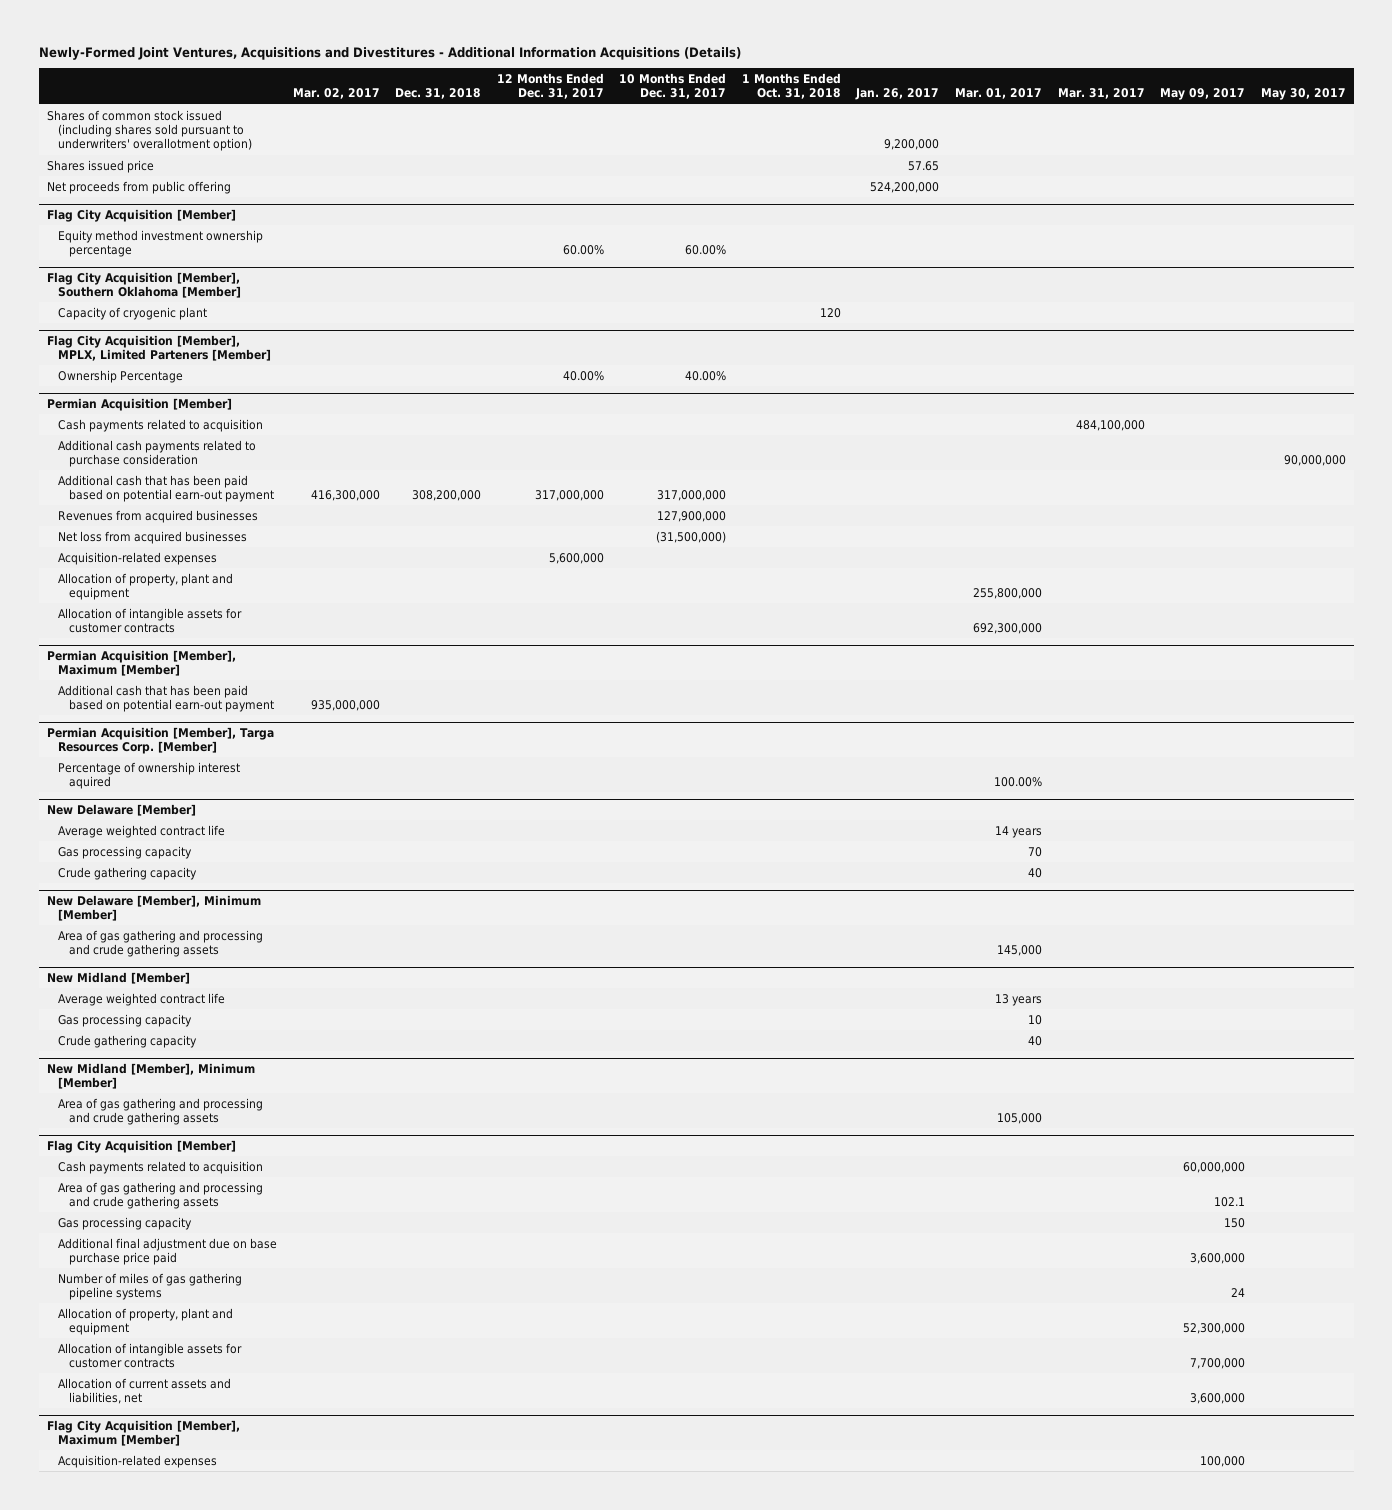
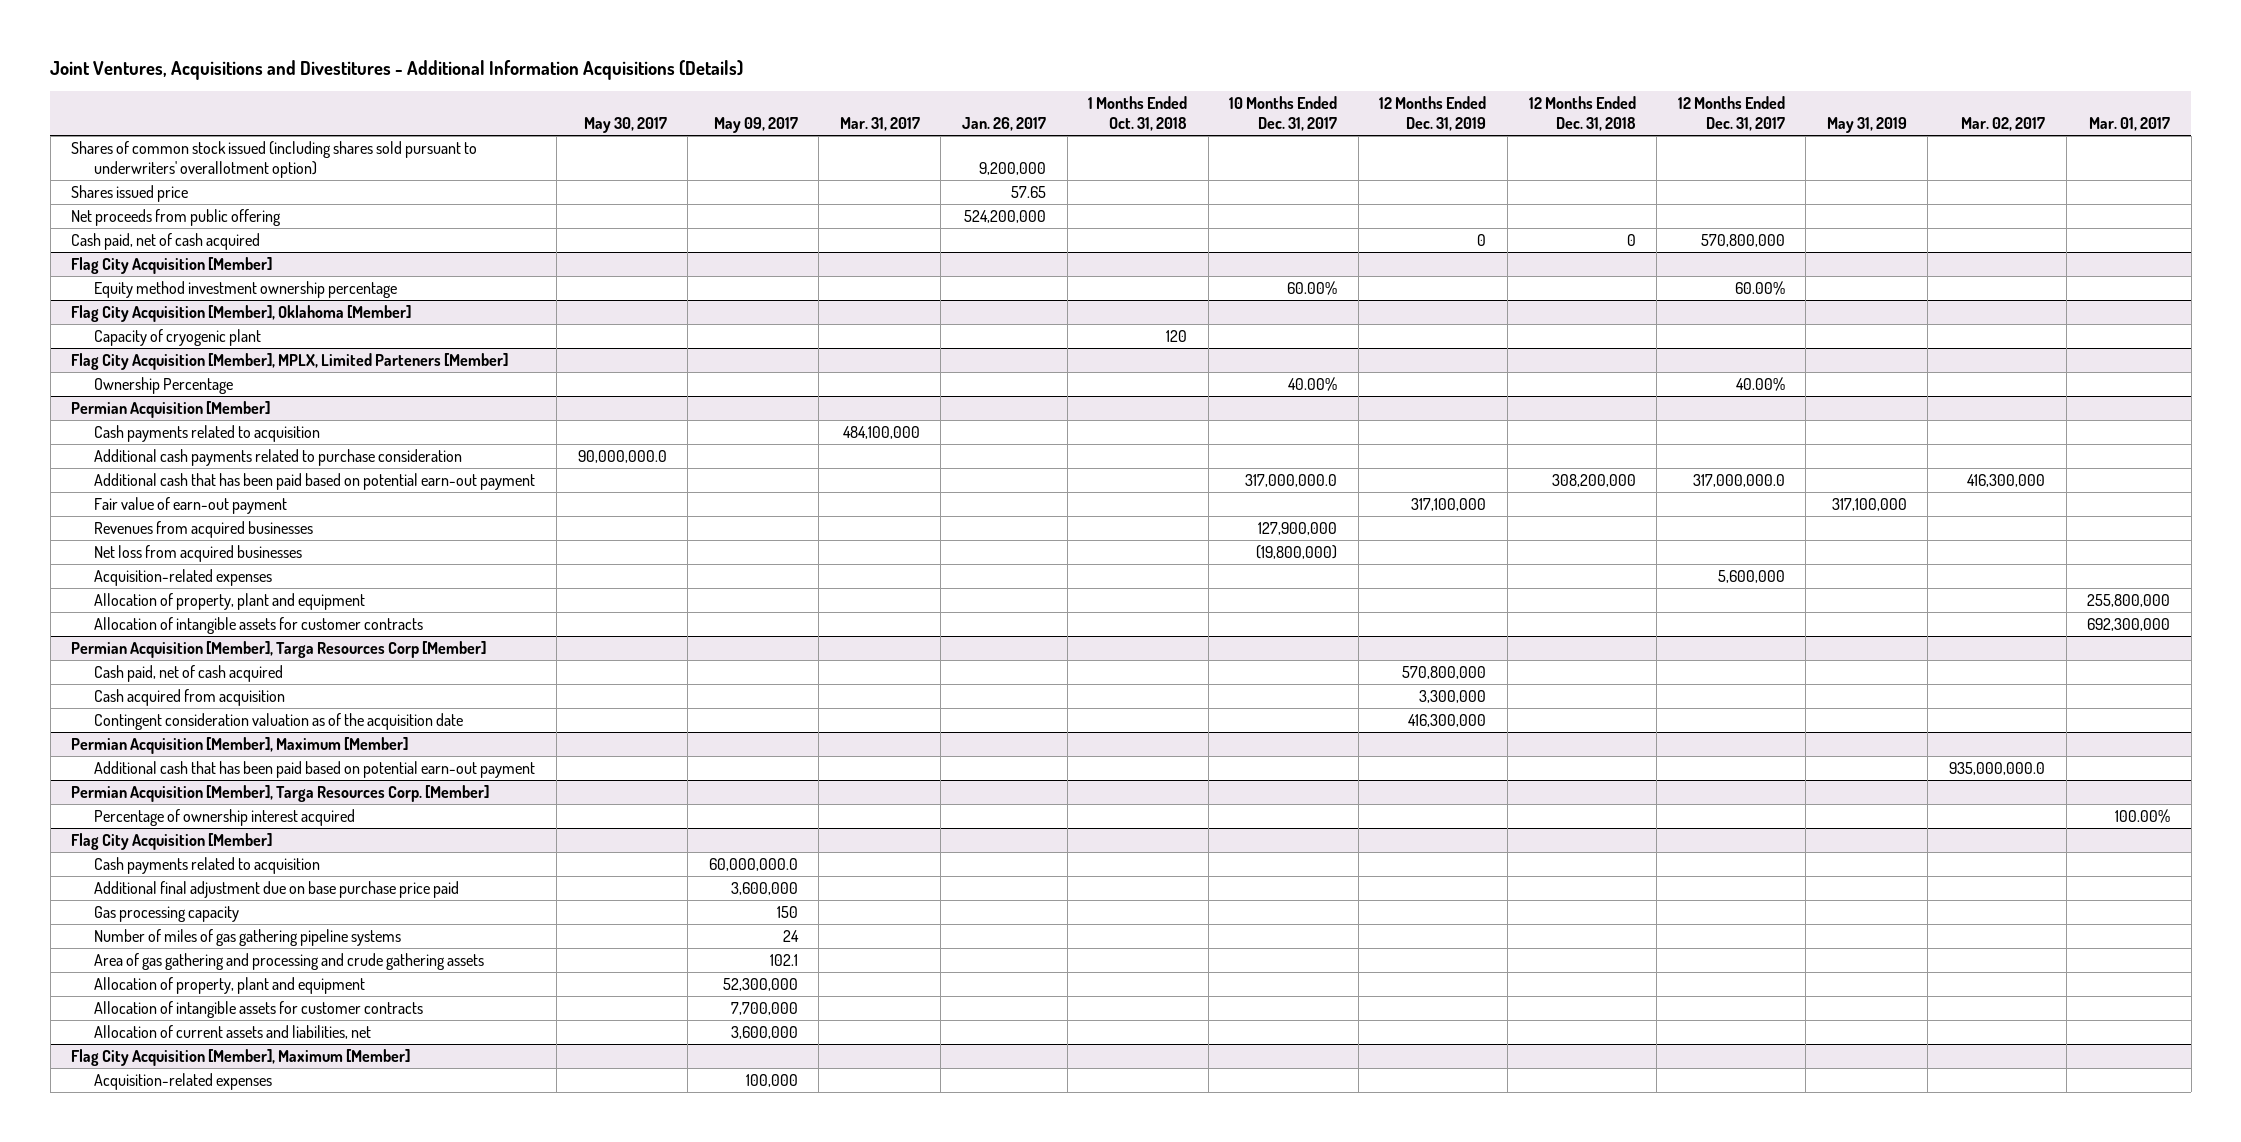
- Newly-Formed Joint Ventures, Acquisitions and Divestitures - Additional Information Acquisitions (Details)
+ Joint Ventures, Acquisitions and Divestitures - Additional Information Acquisitions (Details)
- | Mar. 02, 2017 | Dec. 31, 2018 | 12 Months Ended Dec. 31, 2017 | 10 Months Ended Dec. 31, 2017 | 1 Months Ended Oct. 31, 2018 | Jan. 26, 2017 | Mar. 01, 2017 | Mar. 31, 2017 | May 09, 2017 | May 30, 2017
+ | May 30, 2017 | May 09, 2017 | Mar. 31, 2017 | Jan. 26, 2017 | 1 Months Ended Oct. 31, 2018 | 10 Months Ended Dec. 31, 2017 | 12 Months Ended Dec. 31, 2019 | 12 Months Ended Dec. 31, 2018 | 12 Months Ended Dec. 31, 2017 | May 31, 2019 | Mar. 02, 2017 | Mar. 01, 2017
+ Cash paid, net of cash acquired | | | | | | | 0 | 0 | 570,800,000 | | |
- Flag City Acquisition [Member], Southern Oklahoma [Member]
+ Flag City Acquisition [Member], Oklahoma [Member]
@ Permian Acquisition [Member]
- Additional cash payments related to purchase consideration | | | | | | | | | | 90,000,000
- Additional cash that has been paid based on potential earn-out payment | 416,300,000 | 308,200,000 | 317,000,000 | 317,000,000 | | | | | |
+ Additional cash payments related to purchase consideration | 90,000,000.0 | | | | | | | | | | |
+ Additional cash that has been paid based on potential earn-out payment | | | | | | 317,000,000.0 | | 308,200,000 | 317,000,000.0 | | 416,300,000 |
+ Fair value of earn-out payment | | | | | | | 317,100,000 | | | 317,100,000 | |
- Net loss from acquired businesses | | | | (31,500,000) | | | | | |
+ Net loss from acquired businesses | | | | | | (19,800,000) | | | | | |
+ Permian Acquisition [Member], Targa Resources Corp [Member]
+ Cash paid, net of cash acquired | | | | | | | 570,800,000 | | | | |
+ Cash acquired from acquisition | | | | | | | 3,300,000 | | | | |
+ Contingent consideration valuation as of the acquisition date | | | | | | | 416,300,000 | | | | |
@ Permian Acquisition [Member], Maximum [Member]
- Additional cash that has been paid based on potential earn-out payment | 935,000,000 | | | | | | | | |
+ Additional cash that has been paid based on potential earn-out payment | | | | | | | | | | | 935,000,000.0 |
@ Permian Acquisition [Member], Targa Resources Corp. [Member]
- Percentage of ownership interest aquired | | | | | | | 100.00% | | |
- New Delaware [Member]
- Average weighted contract life | | | | | | | 14 years | | |
- Gas processing capacity | | | | | | | 70 | | |
- Crude gathering capacity | | | | | | | 40 | | |
- New Delaware [Member], Minimum [Member]
- Area of gas gathering and processing and crude gathering assets | | | | | | | 145,000 | | |
- New Midland [Member]
- Average weighted contract life | | | | | | | 13 years | | |
- Gas processing capacity | | | | | | | 10 | | |
- Crude gathering capacity | | | | | | | 40 | | |
- New Midland [Member], Minimum [Member]
- Area of gas gathering and processing and crude gathering assets | | | | | | | 105,000 | | |
@ Permian Acquisition [Member], Targa Resources Corp. [Member]
+ Percentage of ownership interest acquired | | | | | | | | | | | | 100.00%
@ Flag City Acquisition [Member]
- Cash payments related to acquisition | | | | | | | | | 60,000,000 |
+ Cash payments related to acquisition | | 60,000,000.0 | | | | | | | | | |
moved down: Gas processing capacity | | 150 | | | | | | | | | |
moved down: Area of gas gathering and processing and crude gathering assets | | 102.1 | | | | | | | | | |

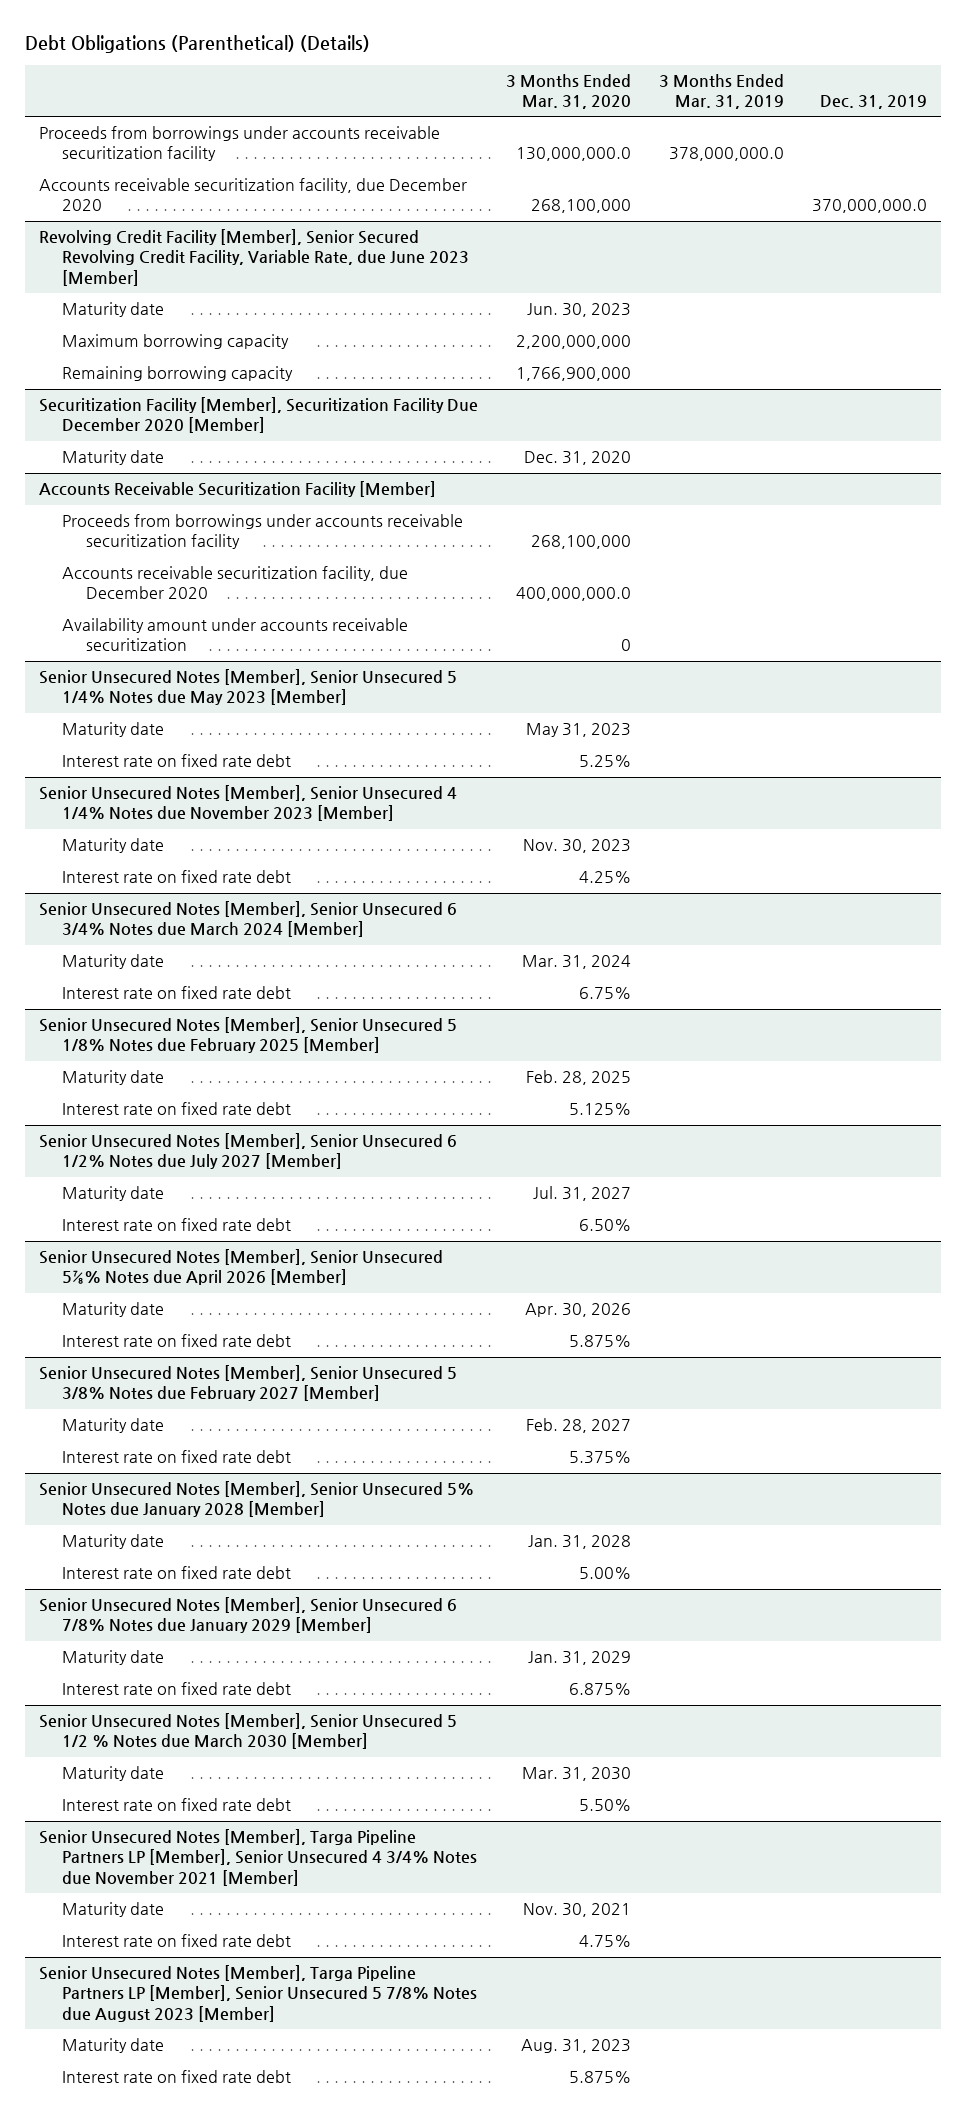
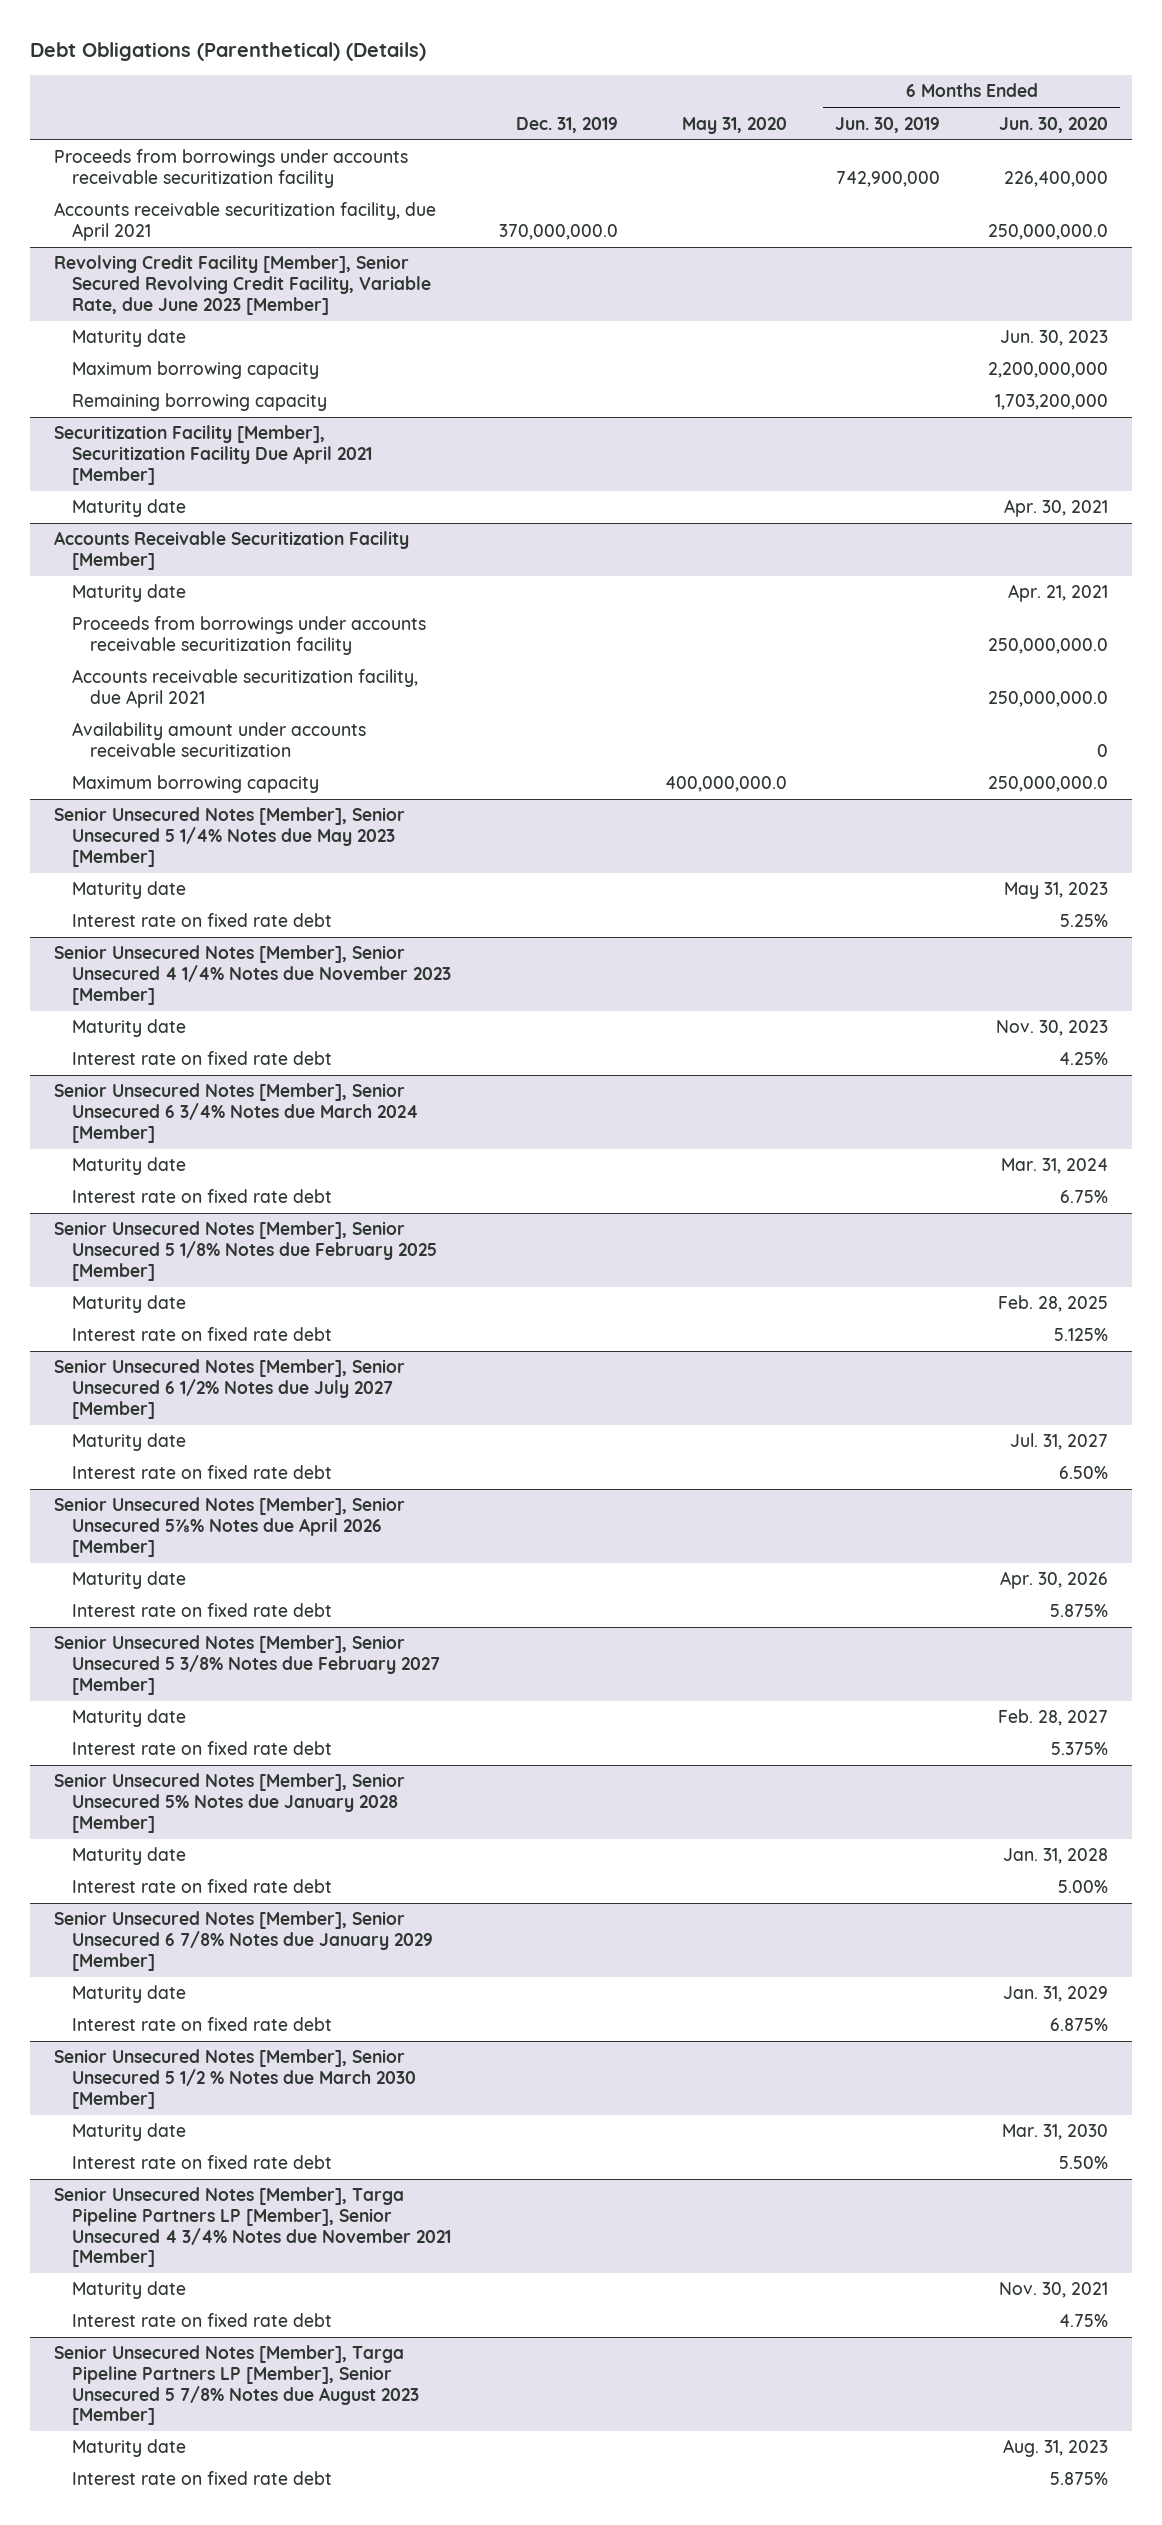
- | 3 Months Ended Mar. 31, 2020 | 3 Months Ended Mar. 31, 2019 | Dec. 31, 2019
+ | Dec. 31, 2019 | May 31, 2020 | 6 Months Ended Jun. 30, 2019 | 6 Months Ended Jun. 30, 2020
- Accounts receivable securitization facility, due December 2020 | 268,100,000 | | 370,000,000.0
+ Accounts receivable securitization facility, due April 2021 | 370,000,000.0 | | | 250,000,000.0
- Securitization Facility [Member], Securitization Facility Due December 2020 [Member]
- Maturity date | Dec. 31, 2020 | |
+ Securitization Facility [Member], Securitization Facility Due April 2021 [Member]
+ Maturity date | | | | Apr. 30, 2021
@ Accounts Receivable Securitization Facility [Member]
+ Maturity date | | | | Apr. 21, 2021
- Accounts receivable securitization facility, due December 2020 | 400,000,000.0 | |
+ Accounts receivable securitization facility, due April 2021 | | | | 250,000,000.0
+ Maximum borrowing capacity | | 400,000,000.0 | | 250,000,000.0

